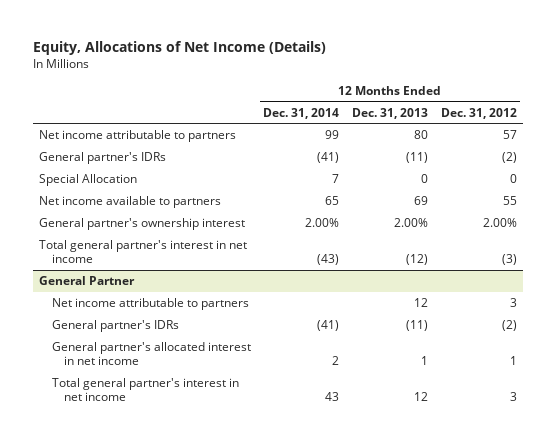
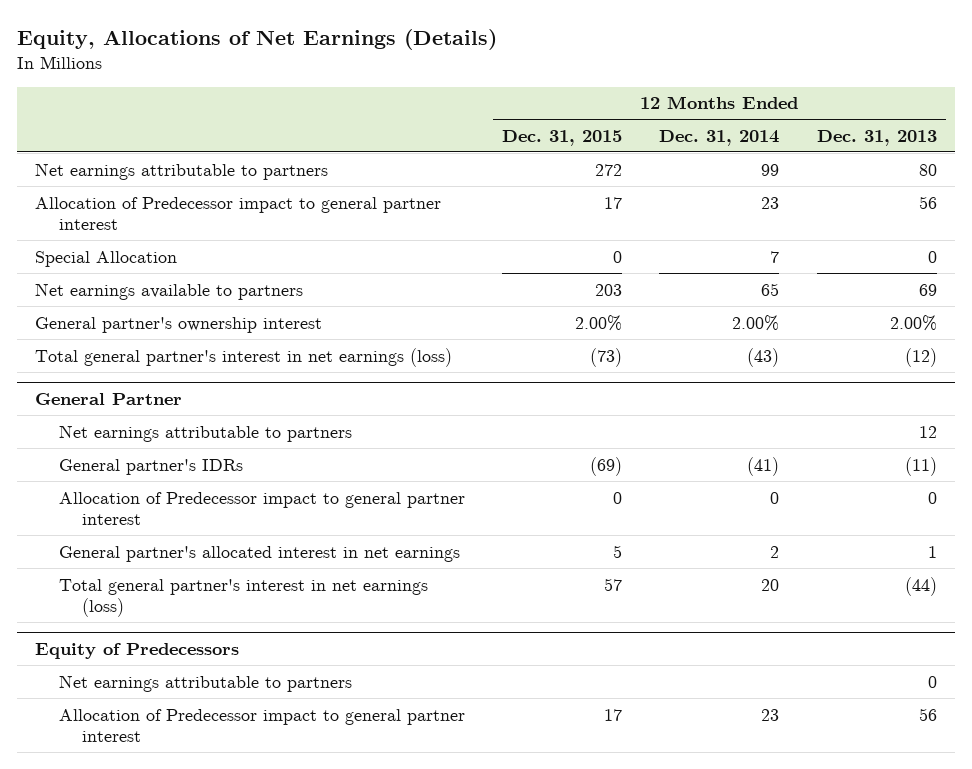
- Equity, Allocations of Net Income (Details)
+ Equity, Allocations of Net Earnings (Details)
- | 12 Months Ended Dec. 31, 2014 | 12 Months Ended Dec. 31, 2013 | 12 Months Ended Dec. 31, 2012
+ | 12 Months Ended Dec. 31, 2015 | 12 Months Ended Dec. 31, 2014 | 12 Months Ended Dec. 31, 2013
- Net income attributable to partners | 99 | 80 | 57
- General partner's IDRs | (41) | (11) | (2)
+ Net earnings attributable to partners | 272 | 99 | 80
+ Allocation of Predecessor impact to general partner interest | 17 | 23 | 56
- Net income available to partners | 65 | 69 | 55
+ Net earnings available to partners | 203 | 65 | 69
- Total general partner's interest in net income | (43) | (12) | (3)
+ Total general partner's interest in net earnings (loss) | (73) | (43) | (12)
@ General Partner
- Net income attributable to partners | | 12 | 3
+ Net earnings attributable to partners | | | 12
- General partner's allocated interest in net income | 2 | 1 | 1
- Total general partner's interest in net income | 43 | 12 | 3
+ Allocation of Predecessor impact to general partner interest | 0 | 0 | 0
+ General partner's allocated interest in net earnings | 5 | 2 | 1
+ Total general partner's interest in net earnings (loss) | 57 | 20 | (44)
+ Equity of Predecessors
+ Net earnings attributable to partners | | | 0
+ Allocation of Predecessor impact to general partner interest | 17 | 23 | 56

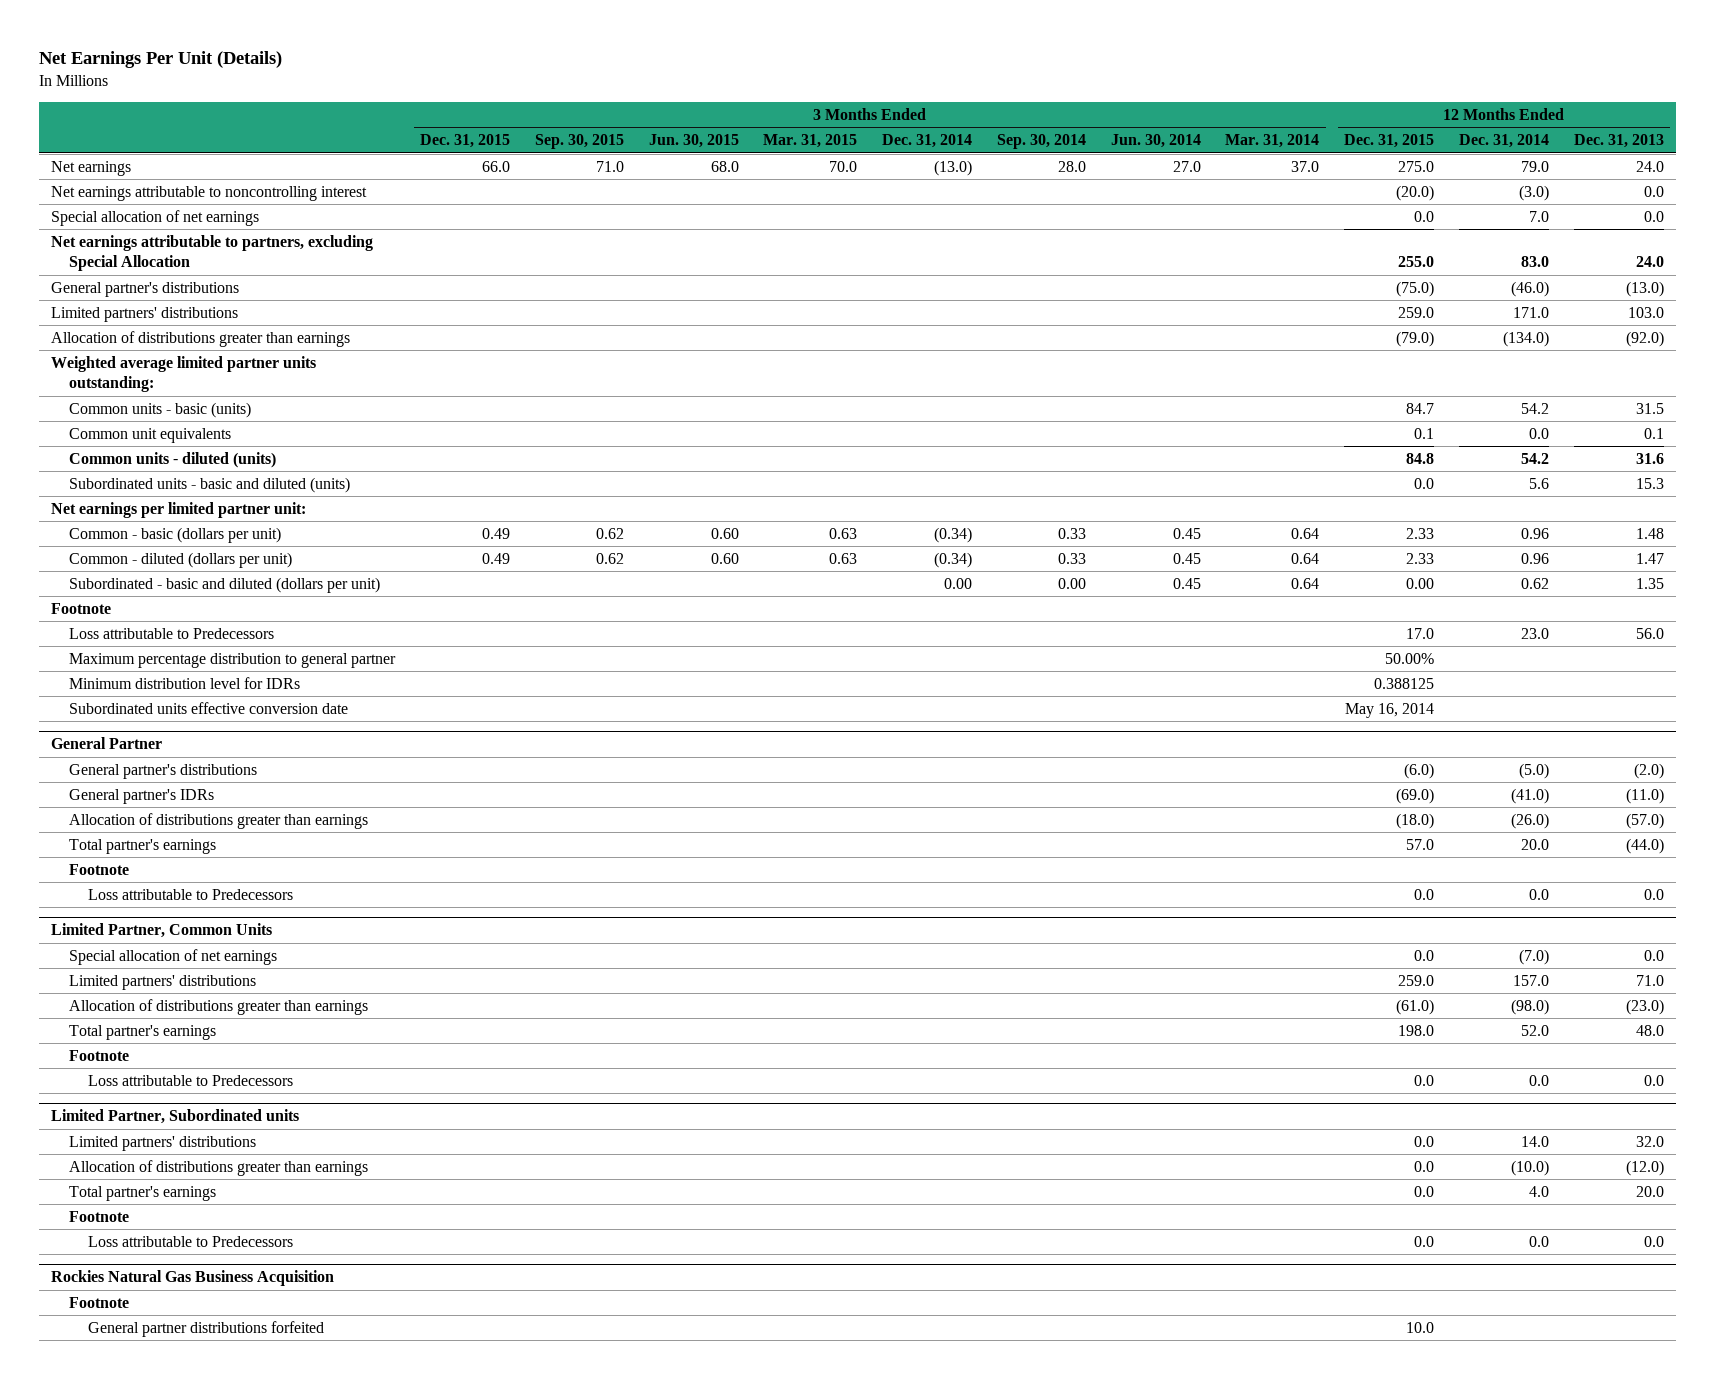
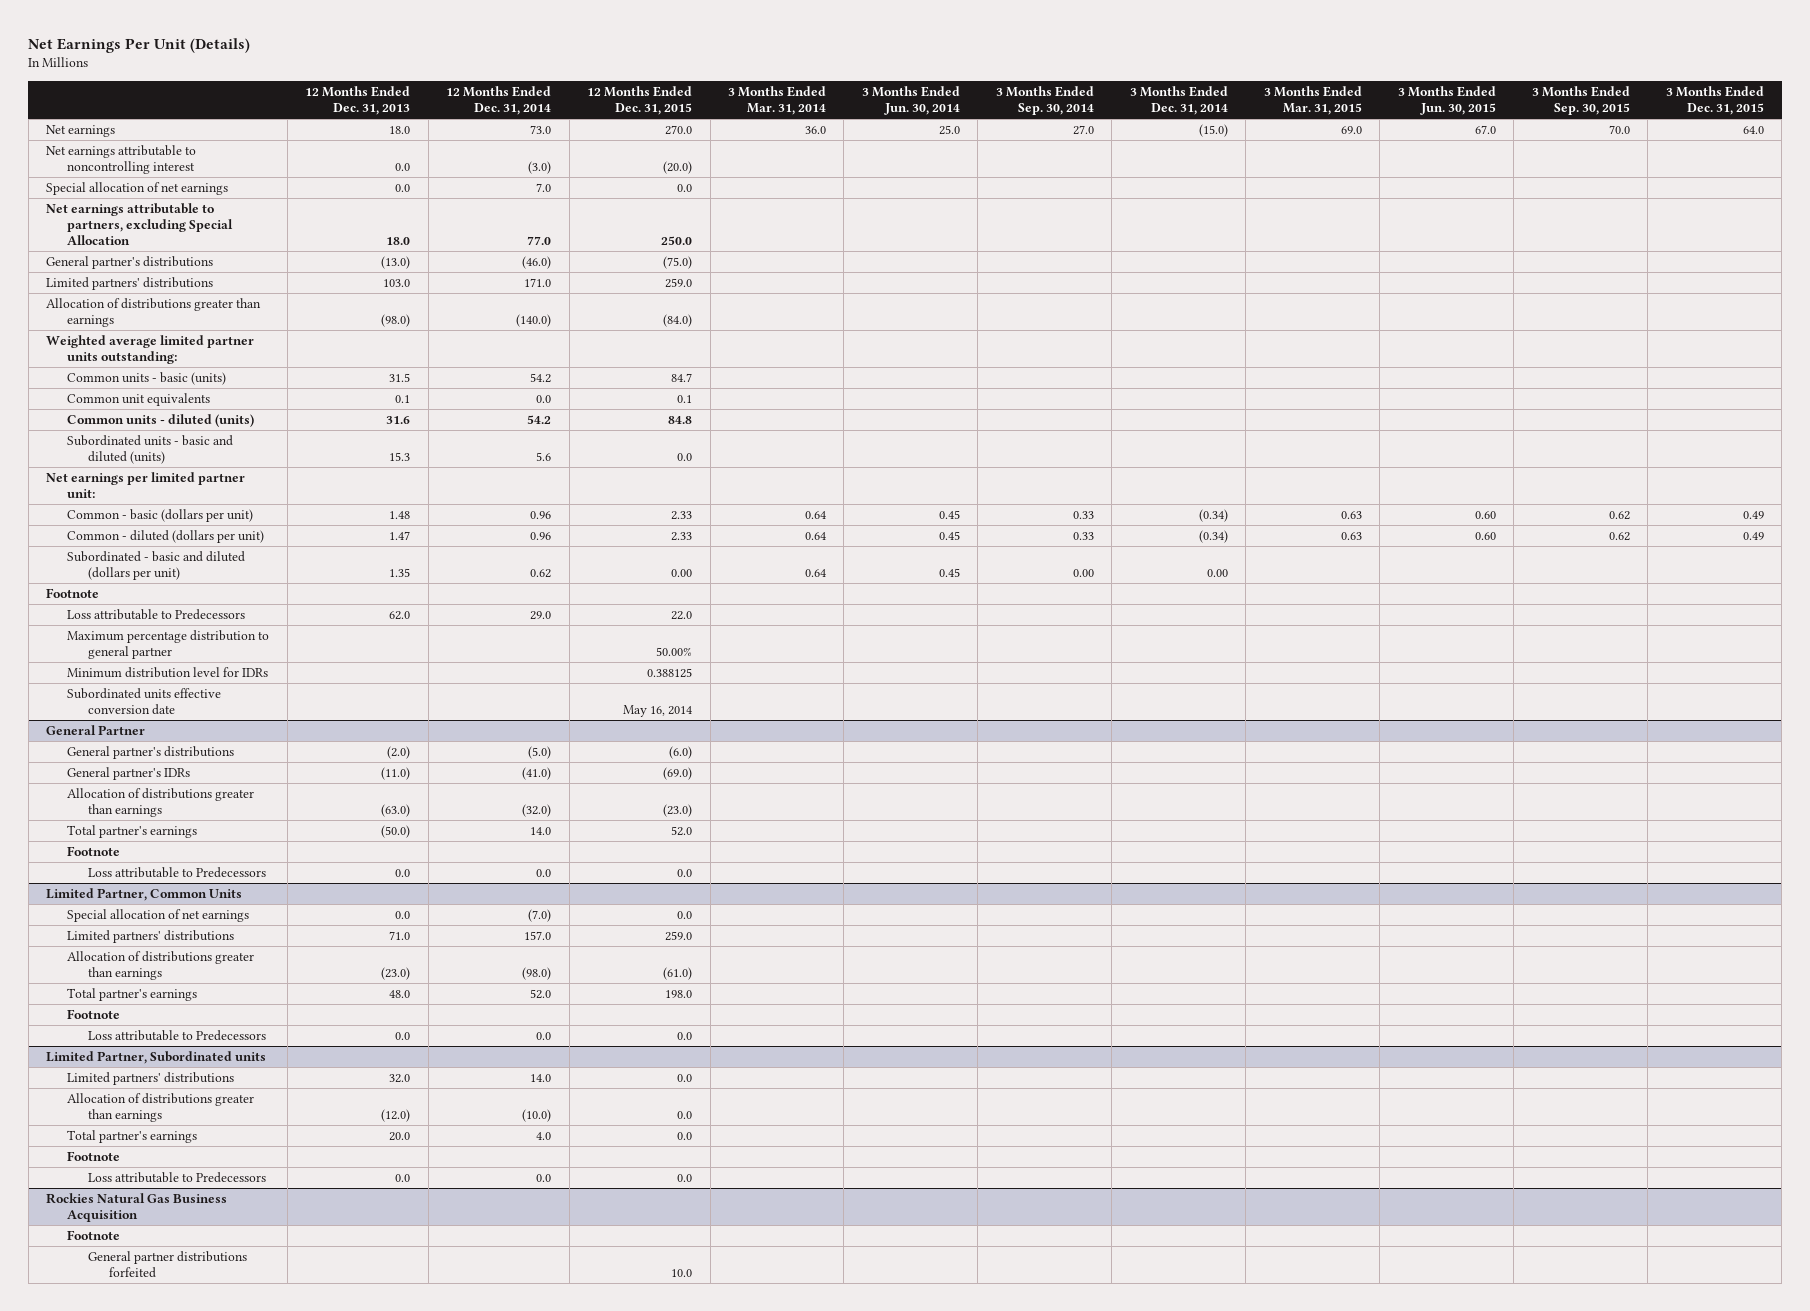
- | 3 Months Ended Dec. 31, 2015 | 3 Months Ended Sep. 30, 2015 | 3 Months Ended Jun. 30, 2015 | 3 Months Ended Mar. 31, 2015 | 3 Months Ended Dec. 31, 2014 | 3 Months Ended Sep. 30, 2014 | 3 Months Ended Jun. 30, 2014 | 3 Months Ended Mar. 31, 2014 | 12 Months Ended Dec. 31, 2015 | 12 Months Ended Dec. 31, 2014 | 12 Months Ended Dec. 31, 2013
+ | 12 Months Ended Dec. 31, 2013 | 12 Months Ended Dec. 31, 2014 | 12 Months Ended Dec. 31, 2015 | 3 Months Ended Mar. 31, 2014 | 3 Months Ended Jun. 30, 2014 | 3 Months Ended Sep. 30, 2014 | 3 Months Ended Dec. 31, 2014 | 3 Months Ended Mar. 31, 2015 | 3 Months Ended Jun. 30, 2015 | 3 Months Ended Sep. 30, 2015 | 3 Months Ended Dec. 31, 2015
- Net earnings | 66.0 | 71.0 | 68.0 | 70.0 | (13.0) | 28.0 | 27.0 | 37.0 | 275.0 | 79.0 | 24.0
+ Net earnings | 18.0 | 73.0 | 270.0 | 36.0 | 25.0 | 27.0 | (15.0) | 69.0 | 67.0 | 70.0 | 64.0
- Net earnings attributable to partners, excluding Special Allocation | | | | | | | | | 255.0 | 83.0 | 24.0
+ Net earnings attributable to partners, excluding Special Allocation | 18.0 | 77.0 | 250.0 | | | | | | | |
- Allocation of distributions greater than earnings | | | | | | | | | (79.0) | (134.0) | (92.0)
+ Allocation of distributions greater than earnings | (98.0) | (140.0) | (84.0) | | | | | | | |
- Loss attributable to Predecessors | | | | | | | | | 17.0 | 23.0 | 56.0
+ Loss attributable to Predecessors | 62.0 | 29.0 | 22.0 | | | | | | | |
@ General Partner
- Allocation of distributions greater than earnings | | | | | | | | | (18.0) | (26.0) | (57.0)
- Total partner's earnings | | | | | | | | | 57.0 | 20.0 | (44.0)
+ Allocation of distributions greater than earnings | (63.0) | (32.0) | (23.0) | | | | | | | |
+ Total partner's earnings | (50.0) | 14.0 | 52.0 | | | | | | | |

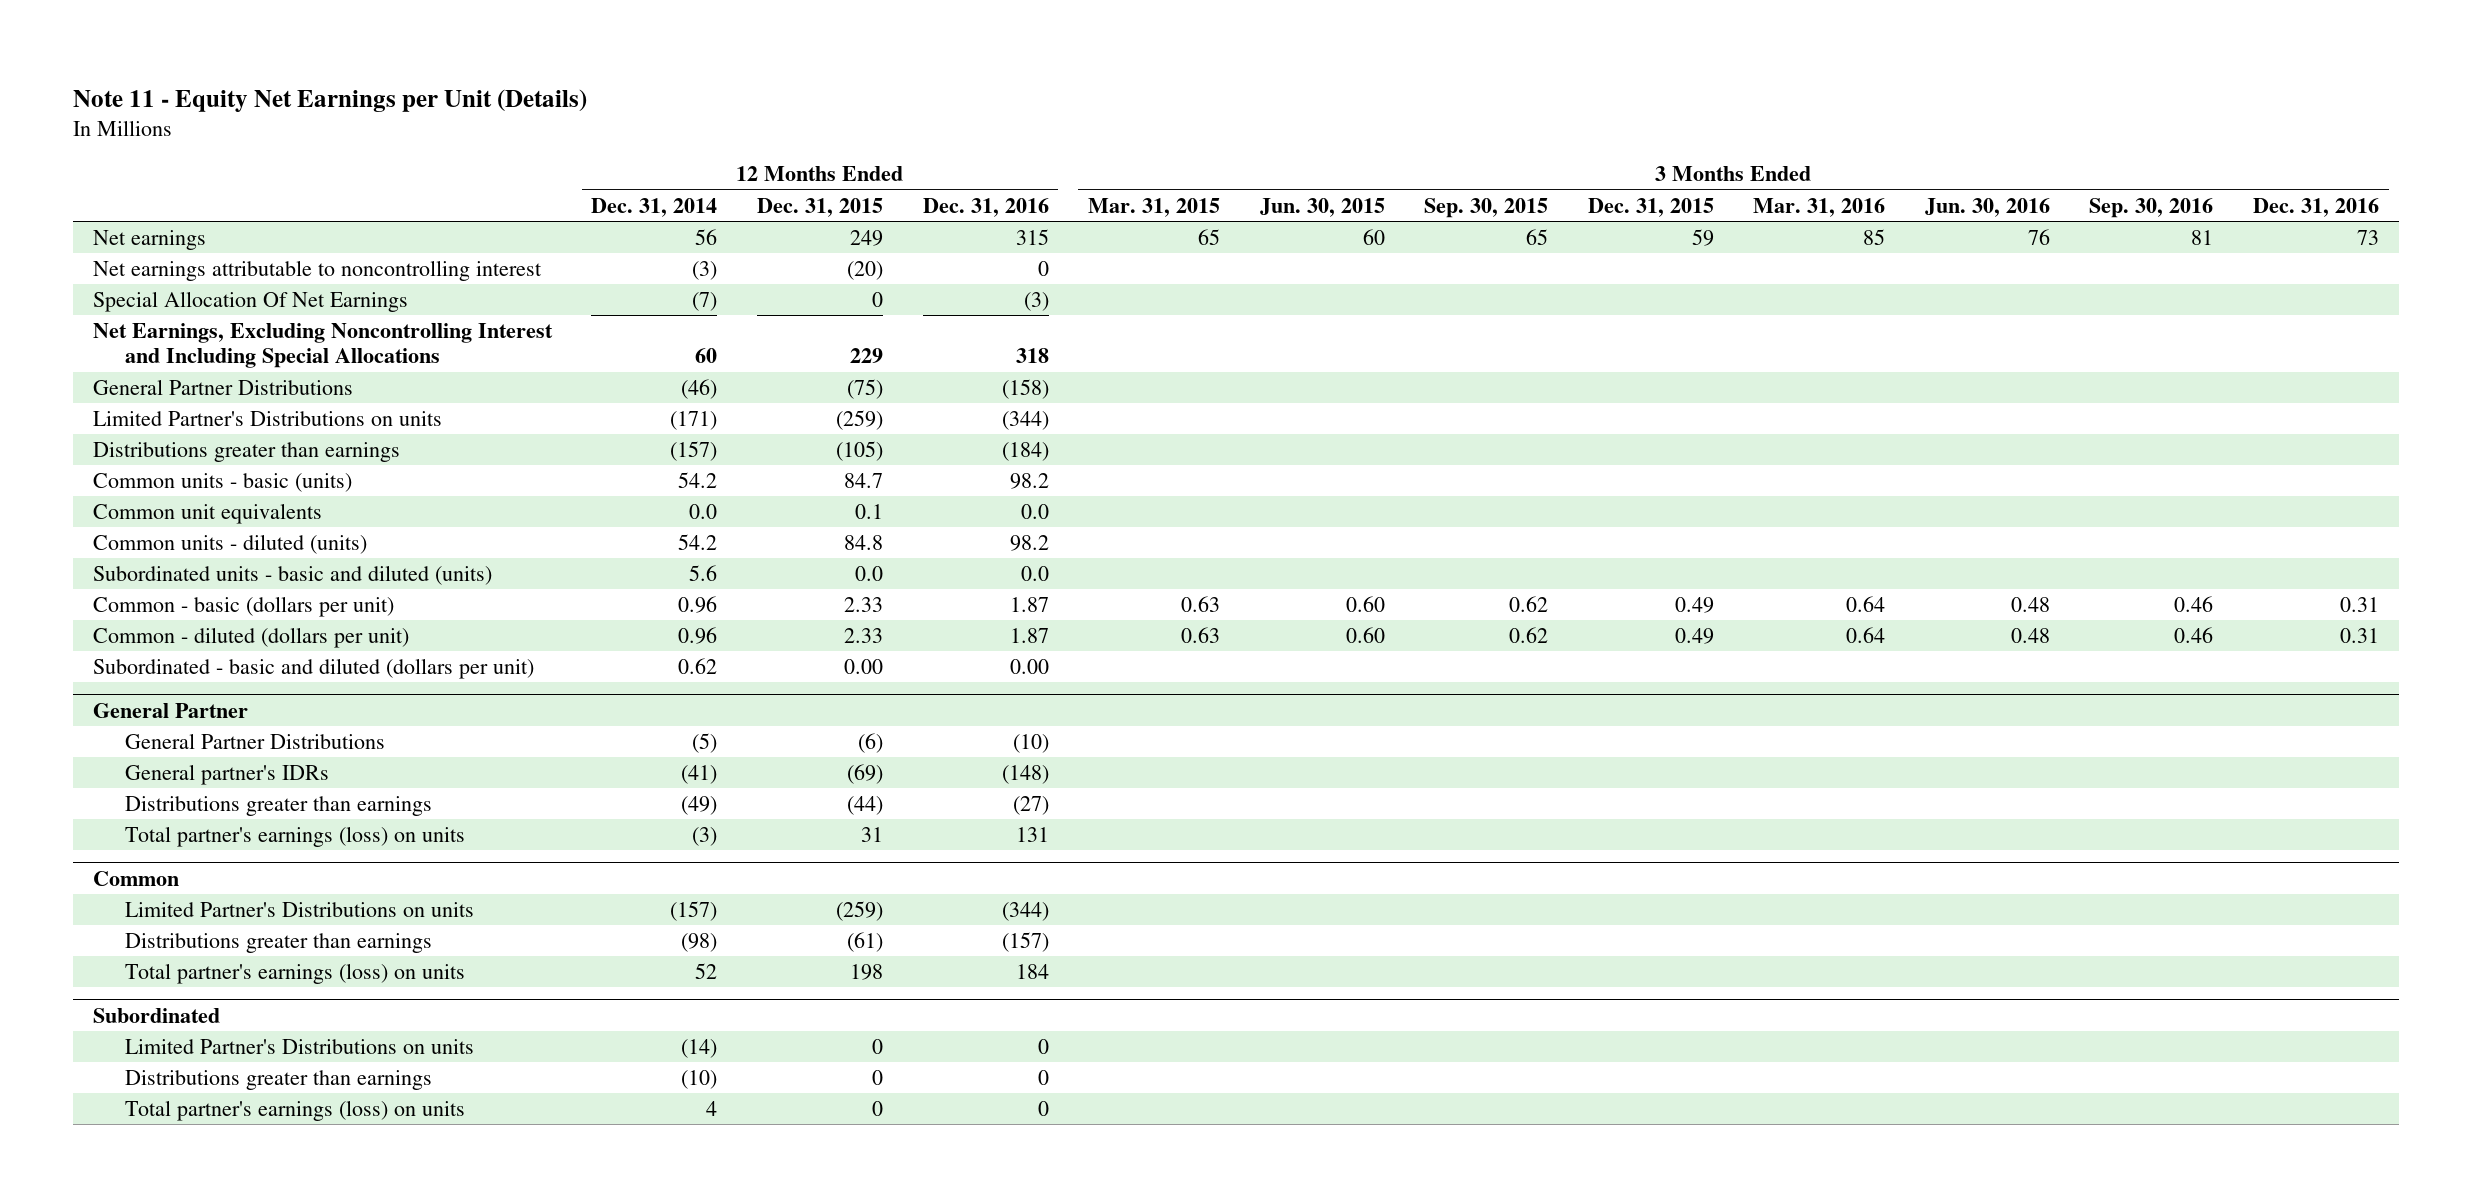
- Net Earnings Per Unit (Details)
+ Note 11 - Equity Net Earnings per Unit (Details)
- | 12 Months Ended Dec. 31, 2013 | 12 Months Ended Dec. 31, 2014 | 12 Months Ended Dec. 31, 2015 | 3 Months Ended Mar. 31, 2014 | 3 Months Ended Jun. 30, 2014 | 3 Months Ended Sep. 30, 2014 | 3 Months Ended Dec. 31, 2014 | 3 Months Ended Mar. 31, 2015 | 3 Months Ended Jun. 30, 2015 | 3 Months Ended Sep. 30, 2015 | 3 Months Ended Dec. 31, 2015
+ | 12 Months Ended Dec. 31, 2014 | 12 Months Ended Dec. 31, 2015 | 12 Months Ended Dec. 31, 2016 | 3 Months Ended Mar. 31, 2015 | 3 Months Ended Jun. 30, 2015 | 3 Months Ended Sep. 30, 2015 | 3 Months Ended Dec. 31, 2015 | 3 Months Ended Mar. 31, 2016 | 3 Months Ended Jun. 30, 2016 | 3 Months Ended Sep. 30, 2016 | 3 Months Ended Dec. 31, 2016
- Net earnings | 18.0 | 73.0 | 270.0 | 36.0 | 25.0 | 27.0 | (15.0) | 69.0 | 67.0 | 70.0 | 64.0
- Net earnings attributable to noncontrolling interest | 0.0 | (3.0) | (20.0) | | | | | | | |
- Special allocation of net earnings | 0.0 | 7.0 | 0.0 | | | | | | | |
- Net earnings attributable to partners, excluding Special Allocation | 18.0 | 77.0 | 250.0 | | | | | | | |
- General partner's distributions | (13.0) | (46.0) | (75.0) | | | | | | | |
- Limited partners' distributions | 103.0 | 171.0 | 259.0 | | | | | | | |
- Allocation of distributions greater than earnings | (98.0) | (140.0) | (84.0) | | | | | | | |
- Weighted average limited partner units outstanding:
+ Net earnings | 56 | 249 | 315 | 65 | 60 | 65 | 59 | 85 | 76 | 81 | 73
+ Net earnings attributable to noncontrolling interest | (3) | (20) | 0 | | | | | | | |
+ Special Allocation Of Net Earnings | (7) | 0 | (3) | | | | | | | |
+ Net Earnings, Excluding Noncontrolling Interest and Including Special Allocations | 60 | 229 | 318 | | | | | | | |
+ General Partner Distributions | (46) | (75) | (158) | | | | | | | |
+ Limited Partner's Distributions on units | (171) | (259) | (344) | | | | | | | |
+ Distributions greater than earnings | (157) | (105) | (184) | | | | | | | |
- Net earnings per limited partner unit:
- Footnote
- Loss attributable to Predecessors | 62.0 | 29.0 | 22.0 | | | | | | | |
- Maximum percentage distribution to general partner | | | 50.00% | | | | | | | |
- Minimum distribution level for IDRs | | | 0.388125 | | | | | | | |
- Subordinated units effective conversion date | | | May 16, 2014 | | | | | | | |
@ General Partner
- General partner's distributions | (2.0) | (5.0) | (6.0) | | | | | | | |
- General partner's IDRs | (11.0) | (41.0) | (69.0) | | | | | | | |
- Allocation of distributions greater than earnings | (63.0) | (32.0) | (23.0) | | | | | | | |
- Total partner's earnings | (50.0) | 14.0 | 52.0 | | | | | | | |
- Footnote
- Loss attributable to Predecessors | 0.0 | 0.0 | 0.0 | | | | | | | |
- Limited Partner, Common Units
- Special allocation of net earnings | 0.0 | (7.0) | 0.0 | | | | | | | |
- Limited partners' distributions | 71.0 | 157.0 | 259.0 | | | | | | | |
- Allocation of distributions greater than earnings | (23.0) | (98.0) | (61.0) | | | | | | | |
- Total partner's earnings | 48.0 | 52.0 | 198.0 | | | | | | | |
- Footnote
- Loss attributable to Predecessors | 0.0 | 0.0 | 0.0 | | | | | | | |
- Limited Partner, Subordinated units
- Limited partners' distributions | 32.0 | 14.0 | 0.0 | | | | | | | |
- Allocation of distributions greater than earnings | (12.0) | (10.0) | 0.0 | | | | | | | |
- Total partner's earnings | 20.0 | 4.0 | 0.0 | | | | | | | |
- Footnote
- Loss attributable to Predecessors | 0.0 | 0.0 | 0.0 | | | | | | | |
- Rockies Natural Gas Business Acquisition
- Footnote
- General partner distributions forfeited | | | 10.0 | | | | | | | |
@ General Partner
+ General Partner Distributions | (5) | (6) | (10) | | | | | | | |
+ General partner's IDRs | (41) | (69) | (148) | | | | | | | |
+ Distributions greater than earnings | (49) | (44) | (27) | | | | | | | |
+ Total partner's earnings (loss) on units | (3) | 31 | 131 | | | | | | | |
+ Common
+ Limited Partner's Distributions on units | (157) | (259) | (344) | | | | | | | |
+ Distributions greater than earnings | (98) | (61) | (157) | | | | | | | |
+ Total partner's earnings (loss) on units | 52 | 198 | 184 | | | | | | | |
+ Subordinated
+ Limited Partner's Distributions on units | (14) | 0 | 0 | | | | | | | |
+ Distributions greater than earnings | (10) | 0 | 0 | | | | | | | |
+ Total partner's earnings (loss) on units | 4 | 0 | 0 | | | | | | | |

